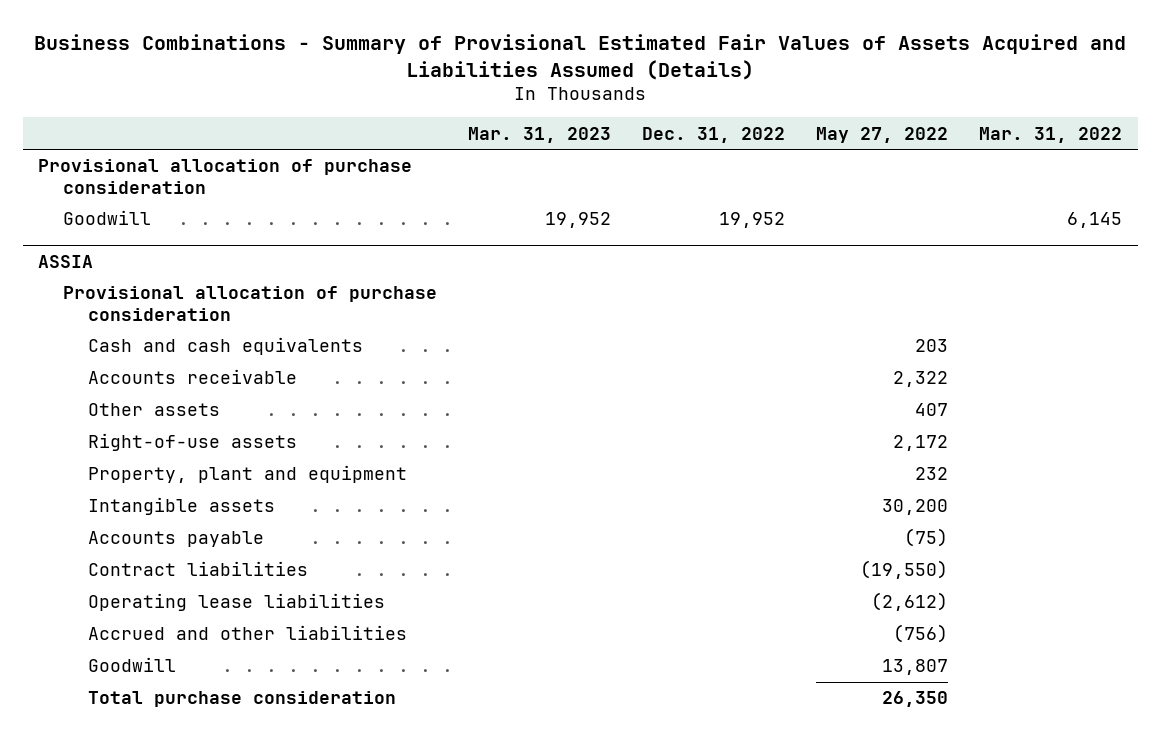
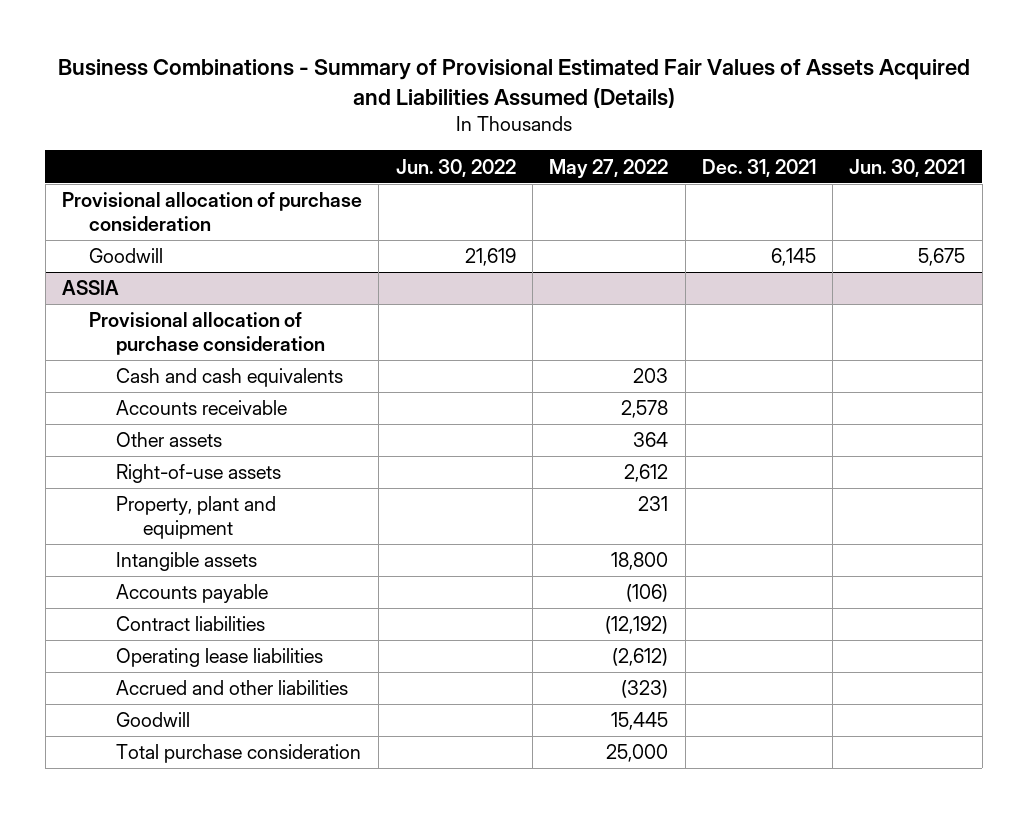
- | Mar. 31, 2023 | Dec. 31, 2022 | May 27, 2022 | Mar. 31, 2022
+ | Jun. 30, 2022 | May 27, 2022 | Dec. 31, 2021 | Jun. 30, 2021
@ ASSIA
- Accounts receivable | | | 2,322 |
- Other assets | | | 407 |
- Right-of-use assets | | | 2,172 |
- Property, plant and equipment | | | 232 |
- Intangible assets | | | 30,200 |
- Accounts payable | | | (75) |
- Contract liabilities | | | (19,550) |
+ Accounts receivable | | 2,578 | |
+ Other assets | | 364 | |
+ Right-of-use assets | | 2,612 | |
+ Property, plant and equipment | | 231 | |
+ Intangible assets | | 18,800 | |
+ Accounts payable | | (106) | |
+ Contract liabilities | | (12,192) | |
- Accrued and other liabilities | | | (756) |
- Goodwill | | | 13,807 |
- Total purchase consideration | | | 26,350 |
+ Accrued and other liabilities | | (323) | |
+ Goodwill | | 15,445 | |
+ Total purchase consideration | | 25,000 | |

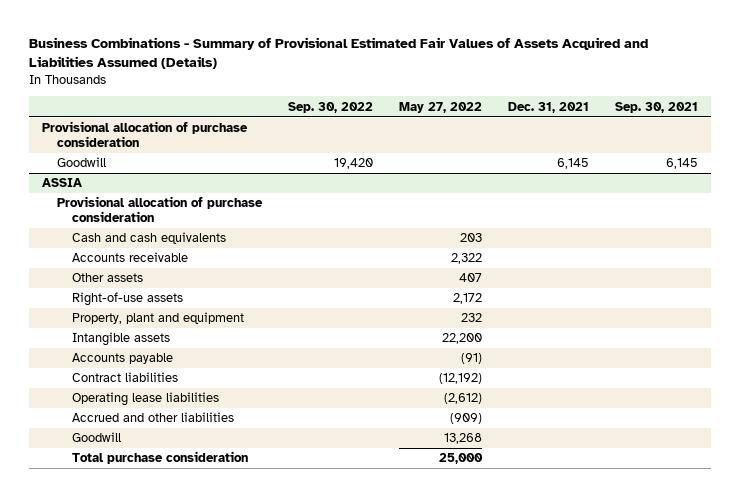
- | Jun. 30, 2022 | May 27, 2022 | Dec. 31, 2021 | Jun. 30, 2021
+ | Sep. 30, 2022 | May 27, 2022 | Dec. 31, 2021 | Sep. 30, 2021
@ ASSIA
- Accounts receivable | | 2,578 | |
- Other assets | | 364 | |
- Right-of-use assets | | 2,612 | |
- Property, plant and equipment | | 231 | |
- Intangible assets | | 18,800 | |
- Accounts payable | | (106) | |
+ Accounts receivable | | 2,322 | |
+ Other assets | | 407 | |
+ Right-of-use assets | | 2,172 | |
+ Property, plant and equipment | | 232 | |
+ Intangible assets | | 22,200 | |
+ Accounts payable | | (91) | |
- Accrued and other liabilities | | (323) | |
- Goodwill | | 15,445 | |
+ Accrued and other liabilities | | (909) | |
+ Goodwill | | 13,268 | |

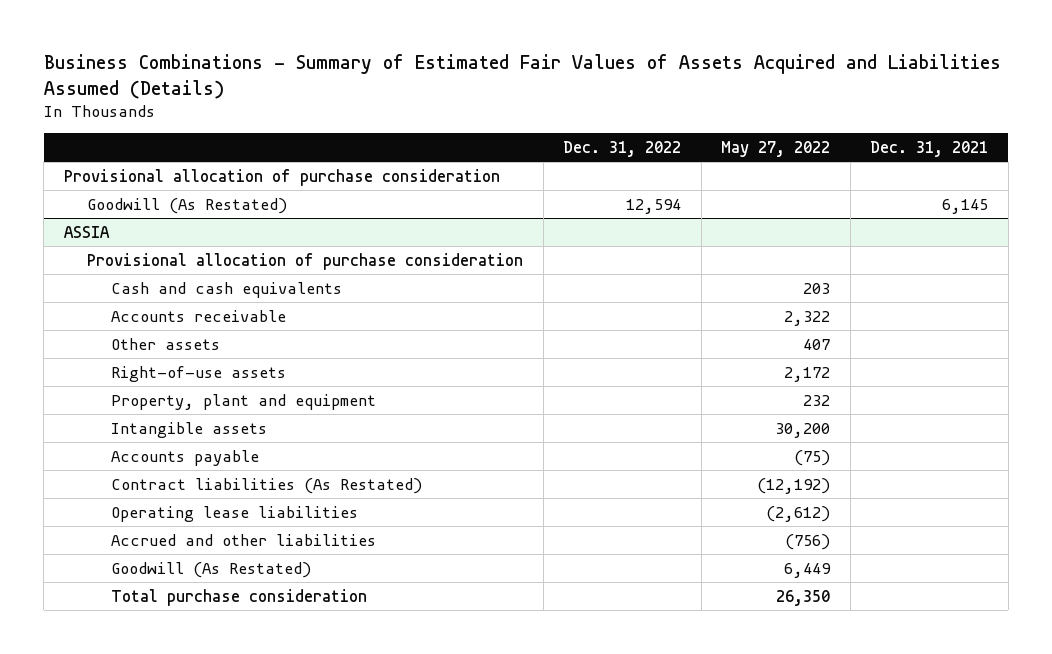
- Business Combinations - Summary of Provisional Estimated Fair Values of Assets Acquired and Liabilities Assumed (Details)
+ Business Combinations - Summary of Estimated Fair Values of Assets Acquired and Liabilities Assumed (Details)
- | Sep. 30, 2022 | May 27, 2022 | Dec. 31, 2021 | Sep. 30, 2021
+ | Dec. 31, 2022 | May 27, 2022 | Dec. 31, 2021
- Goodwill | 19,420 | | 6,145 | 6,145
+ Goodwill (As Restated) | 12,594 | | 6,145
@ ASSIA
- Intangible assets | | 22,200 | |
- Accounts payable | | (91) | |
- Contract liabilities | | (12,192) | |
+ Intangible assets | | 30,200 |
+ Accounts payable | | (75) |
+ Contract liabilities (As Restated) | | (12,192) |
- Accrued and other liabilities | | (909) | |
- Goodwill | | 13,268 | |
- Total purchase consideration | | 25,000 | |
+ Accrued and other liabilities | | (756) |
+ Goodwill (As Restated) | | 6,449 |
+ Total purchase consideration | | 26,350 |

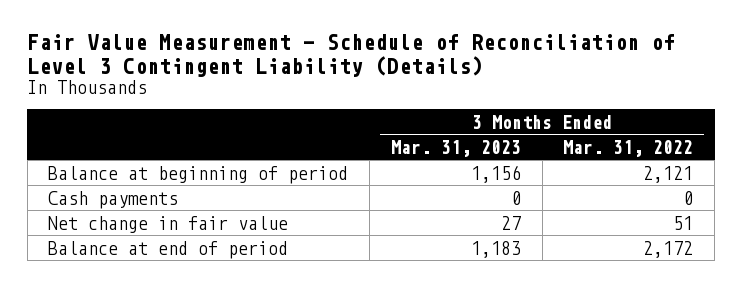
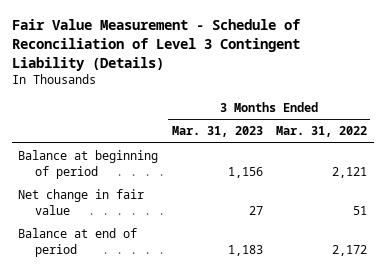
- Cash payments | 0 | 0

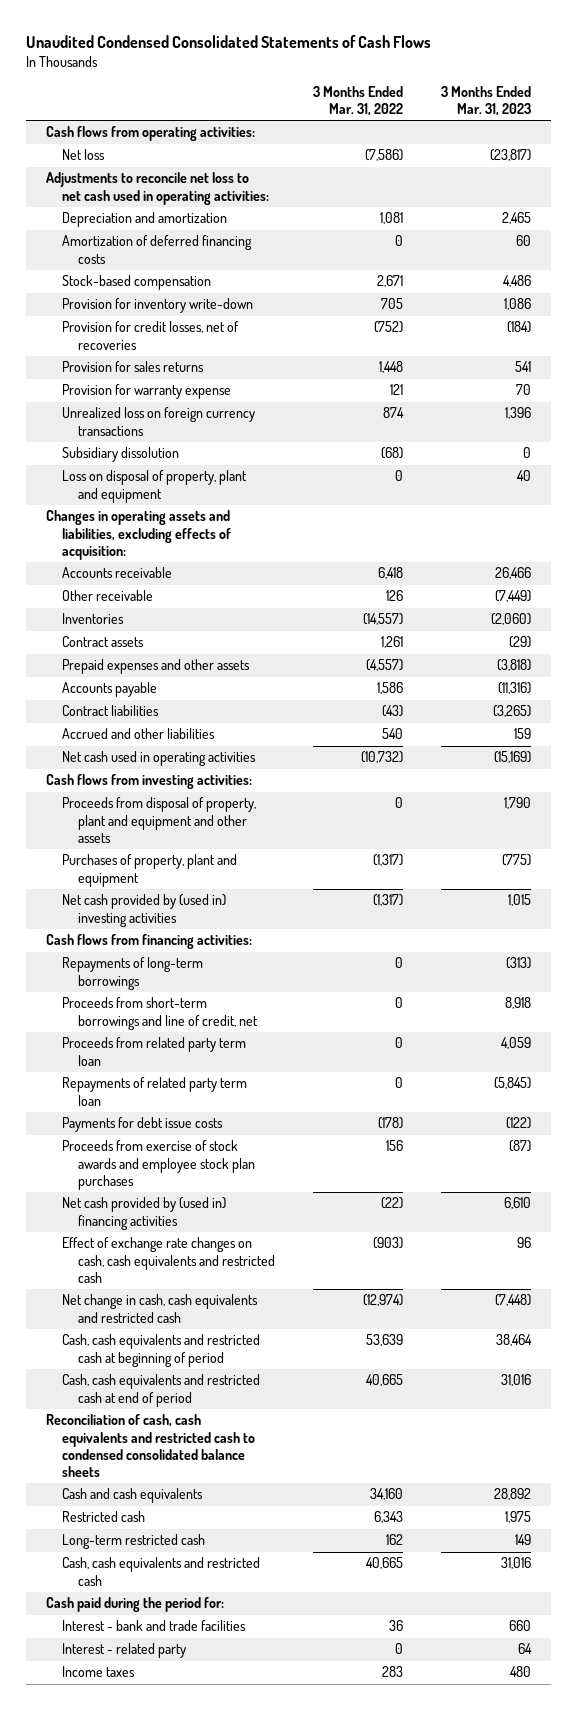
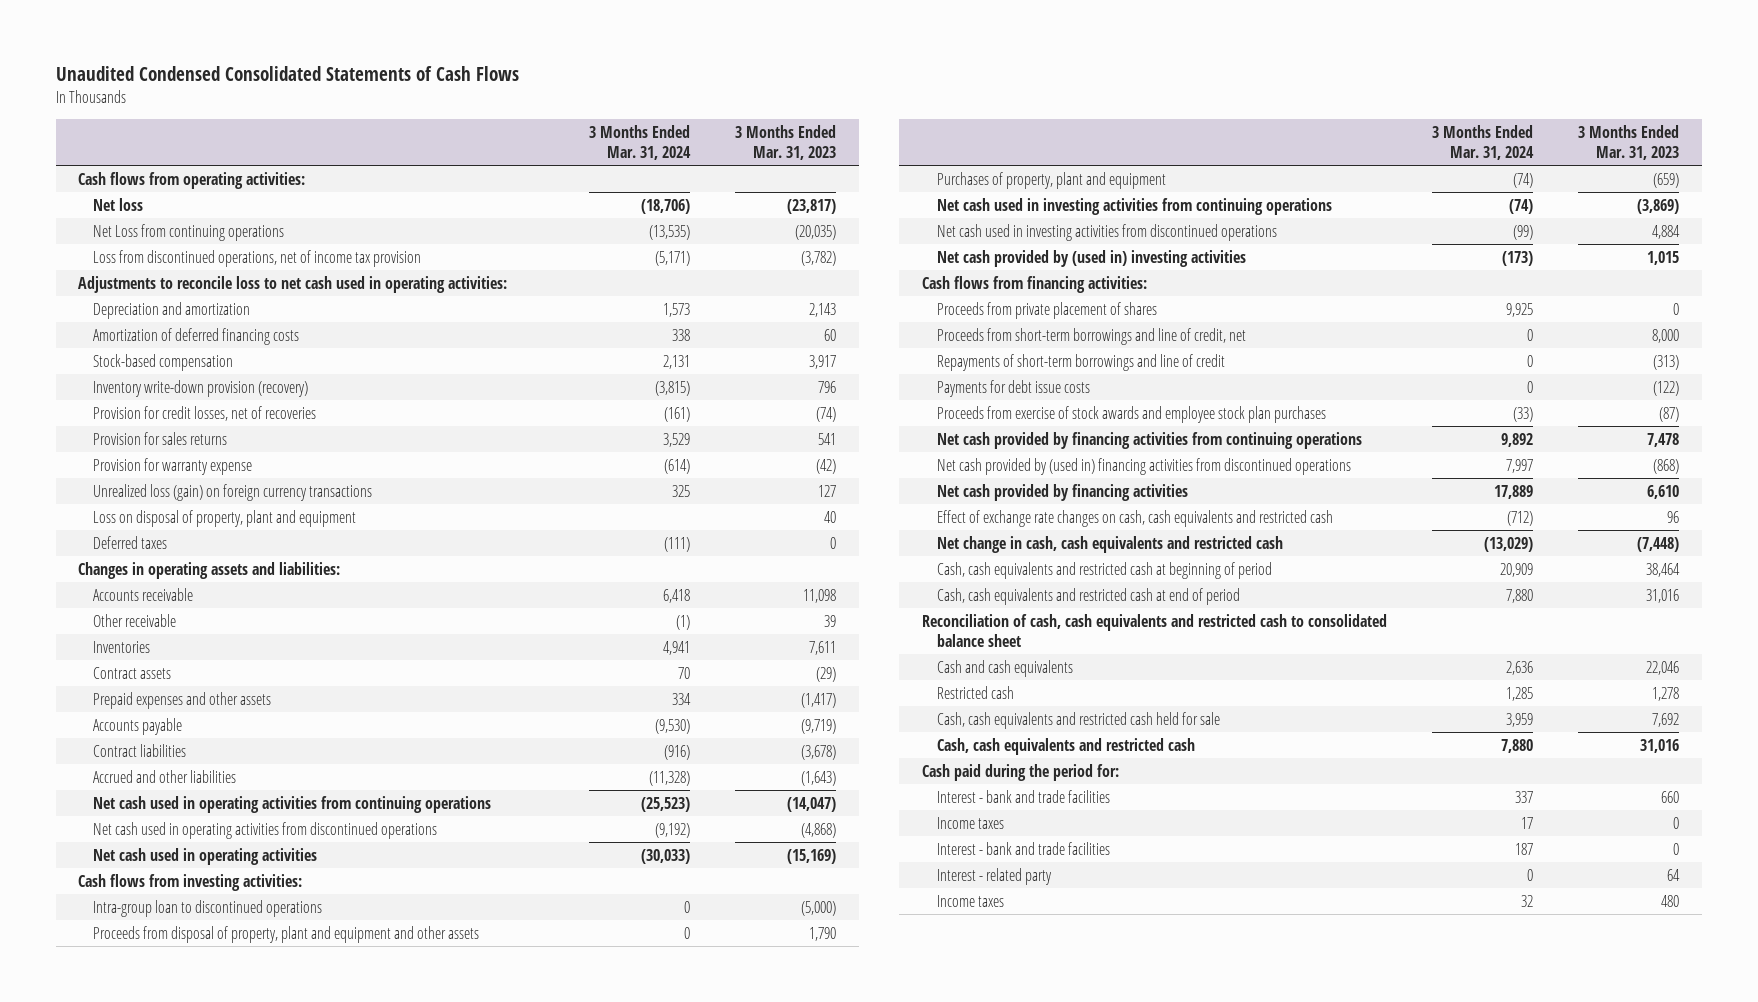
- | 3 Months Ended Mar. 31, 2022 | 3 Months Ended Mar. 31, 2023
+ | 3 Months Ended Mar. 31, 2024 | 3 Months Ended Mar. 31, 2023
- Adjustments to reconcile net loss to net cash used in operating activities:
- Depreciation and amortization | 1,081 | 2,465
+ Net Loss from continuing operations | (13,535) | (20,035)
+ Loss from discontinued operations, net of income tax provision | (5,171) | (3,782)
+ Adjustments to reconcile loss to net cash used in operating activities:
+ Depreciation and amortization | 1,573 | 2,143
- Stock-based compensation | 2,671 | 4,486
- Provision for inventory write-down | 705 | 1,086
- Provision for credit losses, net of recoveries | (752) | (184)
+ Stock-based compensation | 2,131 | 3,917
+ Inventory write-down provision (recovery) | (3,815) | 796
+ Provision for credit losses, net of recoveries | (161) | (74)
- Provision for warranty expense | 121 | 70
- Unrealized loss on foreign currency transactions | 874 | 1,396
- Subsidiary dissolution | (68) | 0
+ Provision for warranty expense | (614) | (42)
+ Unrealized loss (gain) on foreign currency transactions | 325 | 127
- Changes in operating assets and liabilities, excluding effects of acquisition:
- Accounts receivable | 6,418 | 26,466
- Other receivable | 126 | (7,449)
- Inventories | (14,557) | (2,060)
+ Deferred taxes | (111) | 0
+ Changes in operating assets and liabilities:
+ Accounts receivable | 6,418 | 11,098
+ Other receivable | (1) | 39
+ Inventories | 4,941 | 7,611
- Prepaid expenses and other assets | (4,557) | (3,818)
- Accounts payable | 1,586 | (11,316)
- Contract liabilities | (43) | (3,265)
- Accrued and other liabilities | 540 | 159
+ Prepaid expenses and other assets | 334 | (1,417)
+ Accounts payable | (9,530) | (9,719)
+ Contract liabilities | (916) | (3,678)
+ Accrued and other liabilities | (11,328) | (1,643)
+ Net cash used in operating activities from continuing operations | (25,523) | (14,047)
+ Net cash used in operating activities from discontinued operations | (9,192) | (4,868)
+ Intra-group loan to discontinued operations | 0 | (5,000)
- Purchases of property, plant and equipment | (1,317) | (775)
+ Purchases of property, plant and equipment | (74) | (659)
+ Net cash used in investing activities from continuing operations | (74) | (3,869)
+ Net cash used in investing activities from discontinued operations | (99) | 4,884
- Repayments of long-term borrowings | 0 | (313)
- Proceeds from short-term borrowings and line of credit, net | 0 | 8,918
- Proceeds from related party term loan | 0 | 4,059
- Repayments of related party term loan | 0 | (5,845)
+ Proceeds from private placement of shares | 9,925 | 0
+ Proceeds from short-term borrowings and line of credit, net | 0 | 8,000
+ Repayments of short-term borrowings and line of credit | 0 | (313)
- Net cash provided by (used in) financing activities | (22) | 6,610
+ Net cash provided by financing activities from continuing operations | 9,892 | 7,478
+ Net cash provided by (used in) financing activities from discontinued operations | 7,997 | (868)
+ Net cash provided by financing activities | 17,889 | 6,610
- Reconciliation of cash, cash equivalents and restricted cash to condensed consolidated balance sheets
- Cash and cash equivalents | 34,160 | 28,892
- Restricted cash | 6,343 | 1,975
- Long-term restricted cash | 162 | 149
+ Reconciliation of cash, cash equivalents and restricted cash to consolidated balance sheet
+ Cash and cash equivalents | 2,636 | 22,046
+ Restricted cash | 1,285 | 1,278
+ Cash, cash equivalents and restricted cash held for sale | 3,959 | 7,692
+ Income taxes | 17 | 0
+ Interest - bank and trade facilities | 187 | 0

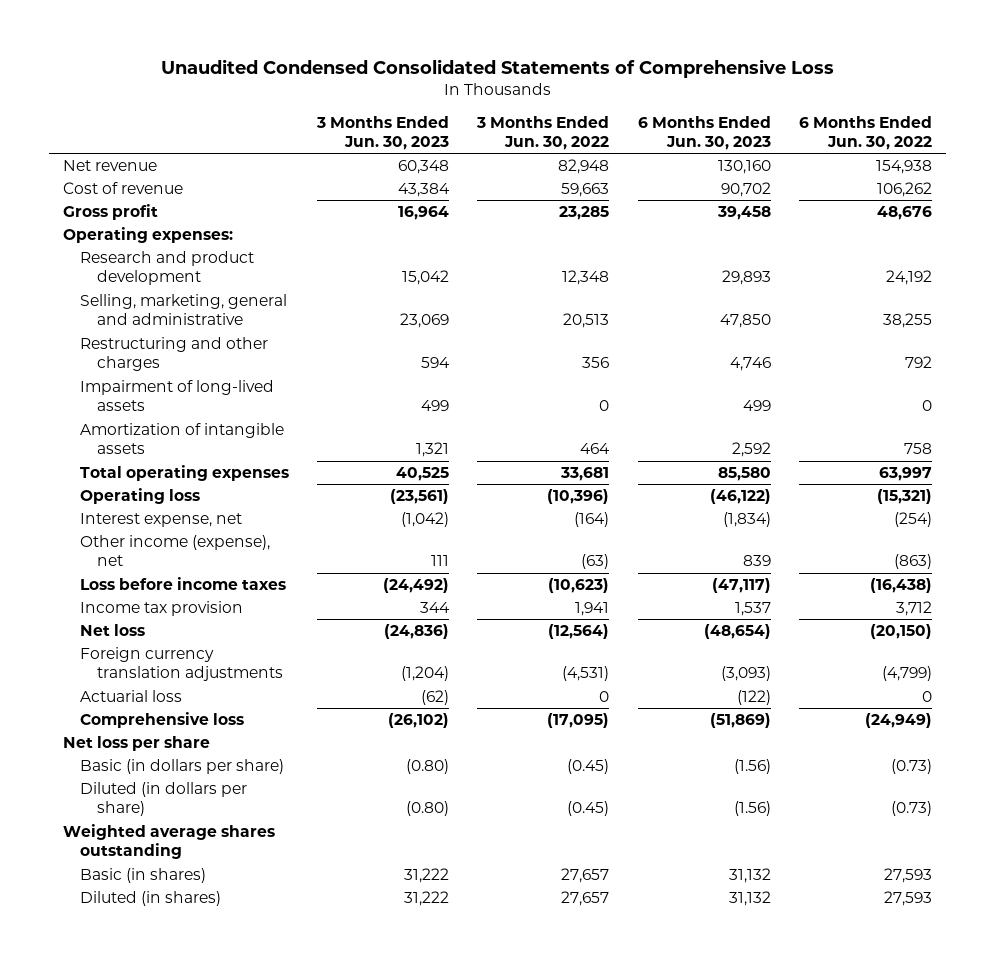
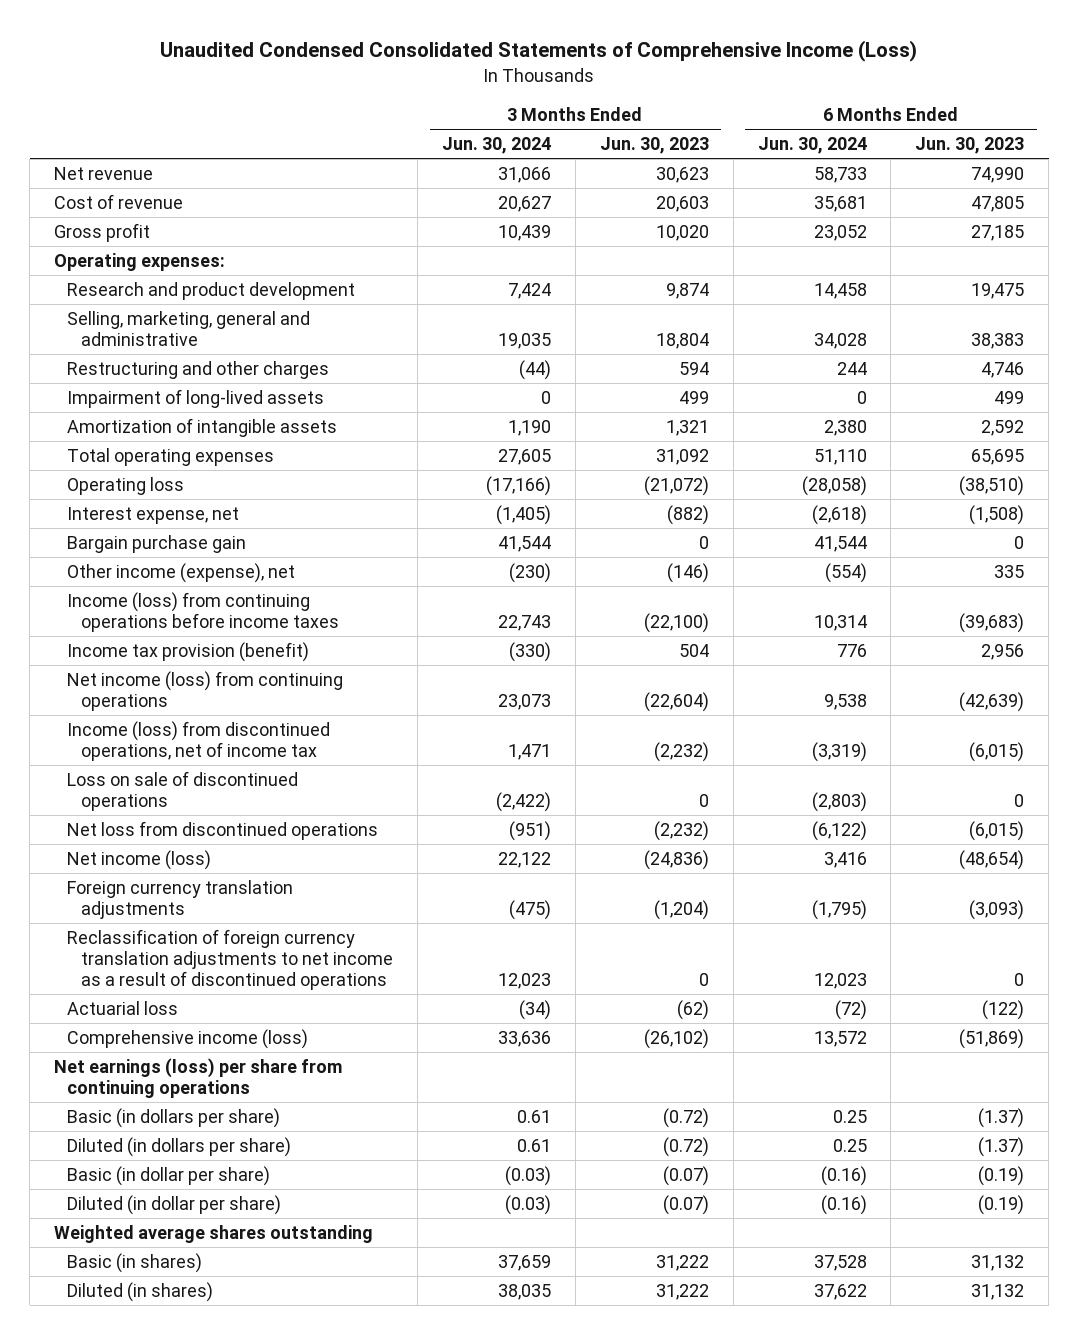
- Unaudited Condensed Consolidated Statements of Comprehensive Loss
+ Unaudited Condensed Consolidated Statements of Comprehensive Income (Loss)
- | 3 Months Ended Jun. 30, 2023 | 3 Months Ended Jun. 30, 2022 | 6 Months Ended Jun. 30, 2023 | 6 Months Ended Jun. 30, 2022
+ | 3 Months Ended Jun. 30, 2024 | 3 Months Ended Jun. 30, 2023 | 6 Months Ended Jun. 30, 2024 | 6 Months Ended Jun. 30, 2023
- Net revenue | 60,348 | 82,948 | 130,160 | 154,938
- Cost of revenue | 43,384 | 59,663 | 90,702 | 106,262
- Gross profit | 16,964 | 23,285 | 39,458 | 48,676
+ Net revenue | 31,066 | 30,623 | 58,733 | 74,990
+ Cost of revenue | 20,627 | 20,603 | 35,681 | 47,805
+ Gross profit | 10,439 | 10,020 | 23,052 | 27,185
- Research and product development | 15,042 | 12,348 | 29,893 | 24,192
- Selling, marketing, general and administrative | 23,069 | 20,513 | 47,850 | 38,255
+ Research and product development | 7,424 | 9,874 | 14,458 | 19,475
+ Selling, marketing, general and administrative | 19,035 | 18,804 | 34,028 | 38,383
- Total operating expenses | 40,525 | 33,681 | 85,580 | 63,997
- Operating loss | (23,561) | (10,396) | (46,122) | (15,321)
- Interest expense, net | (1,042) | (164) | (1,834) | (254)
- Other income (expense), net | 111 | (63) | 839 | (863)
- Loss before income taxes | (24,492) | (10,623) | (47,117) | (16,438)
- Income tax provision | 344 | 1,941 | 1,537 | 3,712
- Net loss | (24,836) | (12,564) | (48,654) | (20,150)
+ Total operating expenses | 27,605 | 31,092 | 51,110 | 65,695
+ Operating loss | (17,166) | (21,072) | (28,058) | (38,510)
+ Interest expense, net | (1,405) | (882) | (2,618) | (1,508)
+ Bargain purchase gain | 41,544 | 0 | 41,544 | 0
+ Other income (expense), net | (230) | (146) | (554) | 335
+ Income (loss) from continuing operations before income taxes | 22,743 | (22,100) | 10,314 | (39,683)
+ Income tax provision (benefit) | (330) | 504 | 776 | 2,956
+ Net income (loss) from continuing operations | 23,073 | (22,604) | 9,538 | (42,639)
+ Income (loss) from discontinued operations, net of income tax | 1,471 | (2,232) | (3,319) | (6,015)
+ Loss on sale of discontinued operations | (2,422) | 0 | (2,803) | 0
+ Net loss from discontinued operations | (951) | (2,232) | (6,122) | (6,015)
+ Net income (loss) | 22,122 | (24,836) | 3,416 | (48,654)
+ Reclassification of foreign currency translation adjustments to net income as a result of discontinued operations | 12,023 | 0 | 12,023 | 0
- Comprehensive loss | (26,102) | (17,095) | (51,869) | (24,949)
- Net loss per share
- Basic (in dollars per share) | (0.80) | (0.45) | (1.56) | (0.73)
- Diluted (in dollars per share) | (0.80) | (0.45) | (1.56) | (0.73)
+ Comprehensive income (loss) | 33,636 | (26,102) | 13,572 | (51,869)
+ Net earnings (loss) per share from continuing operations
+ Basic (in dollars per share) | 0.61 | (0.72) | 0.25 | (1.37)
+ Diluted (in dollars per share) | 0.61 | (0.72) | 0.25 | (1.37)
+ Basic (in dollar per share) | (0.03) | (0.07) | (0.16) | (0.19)
+ Diluted (in dollar per share) | (0.03) | (0.07) | (0.16) | (0.19)

